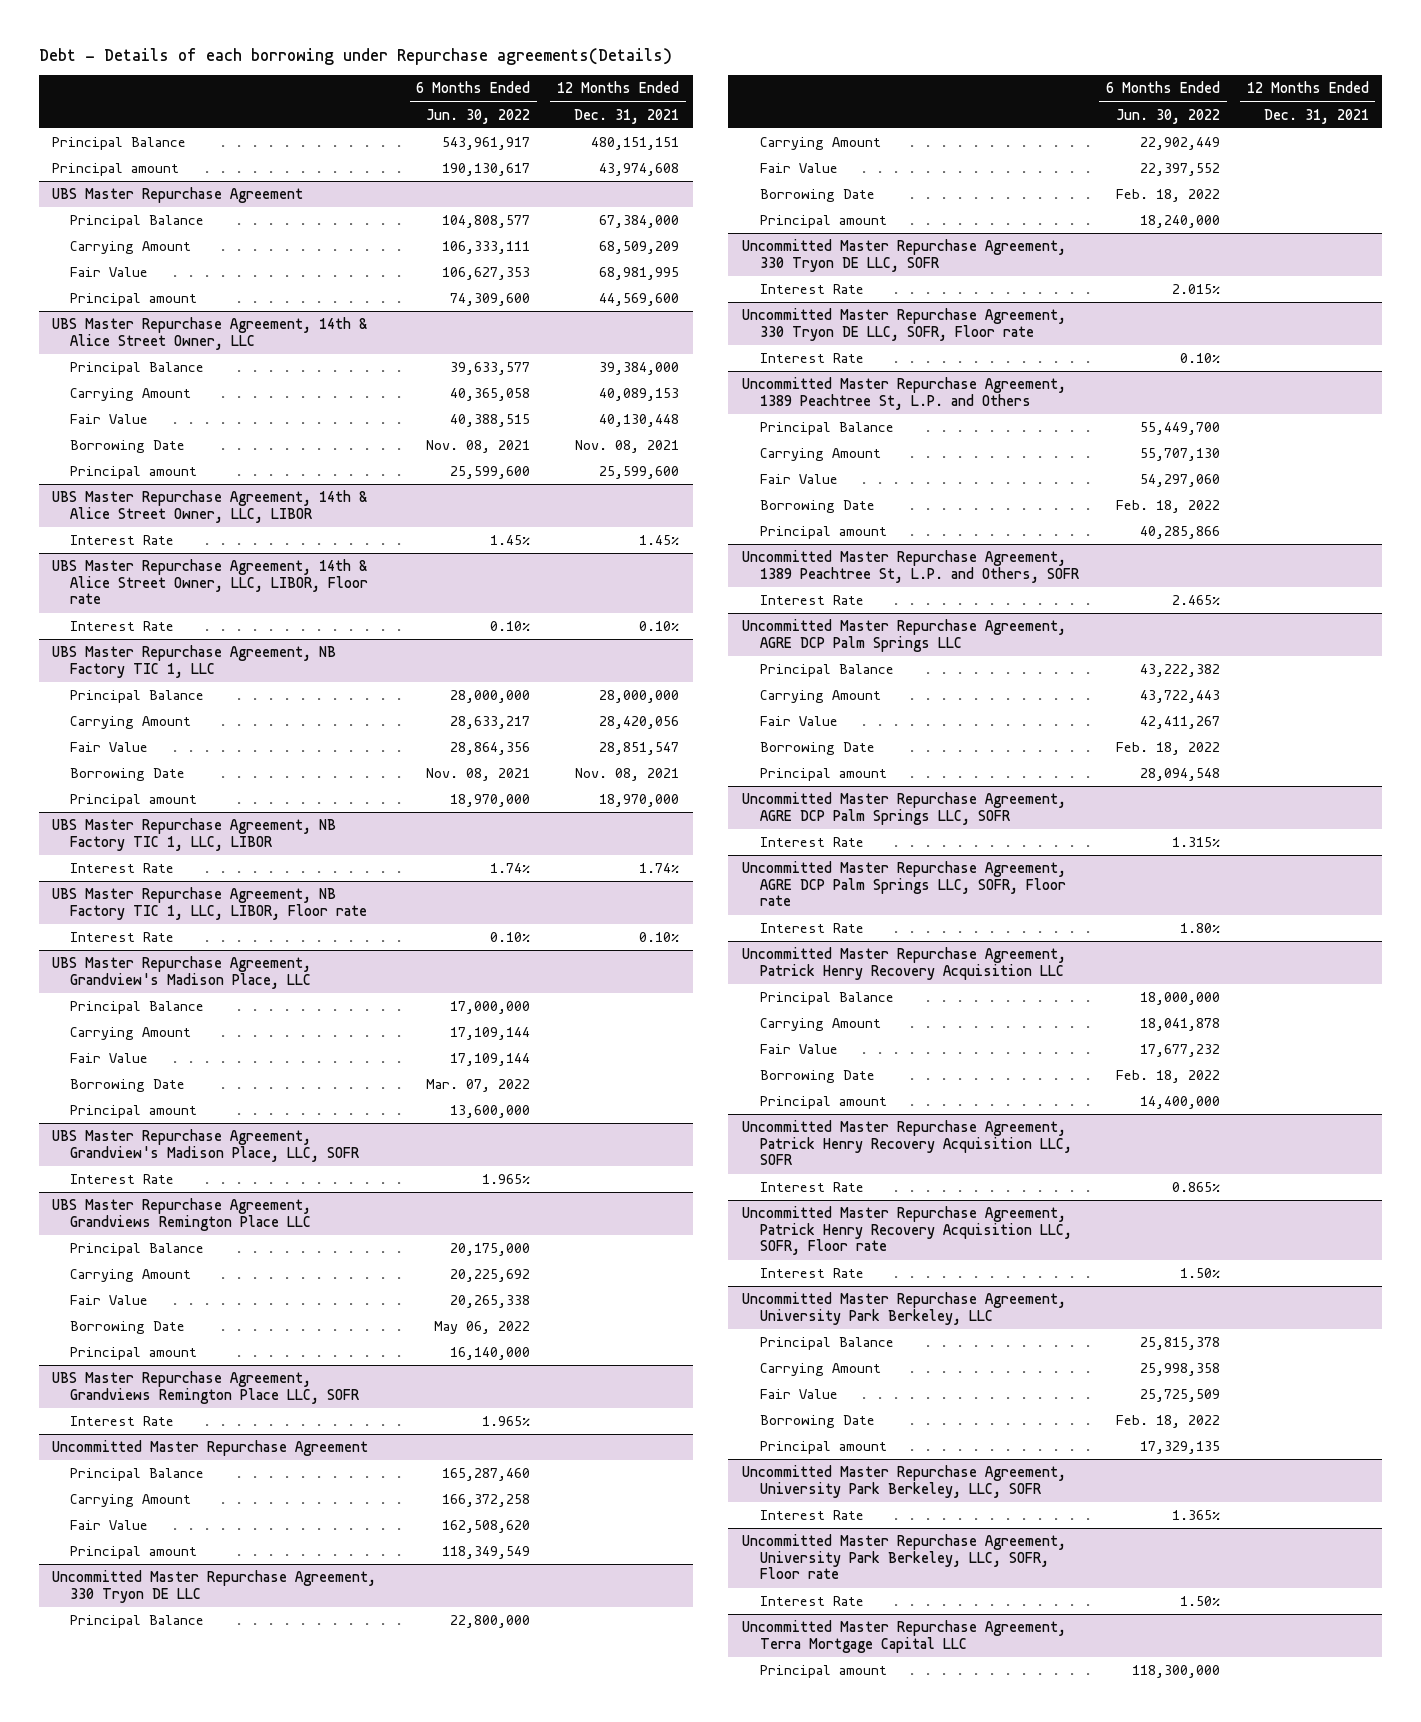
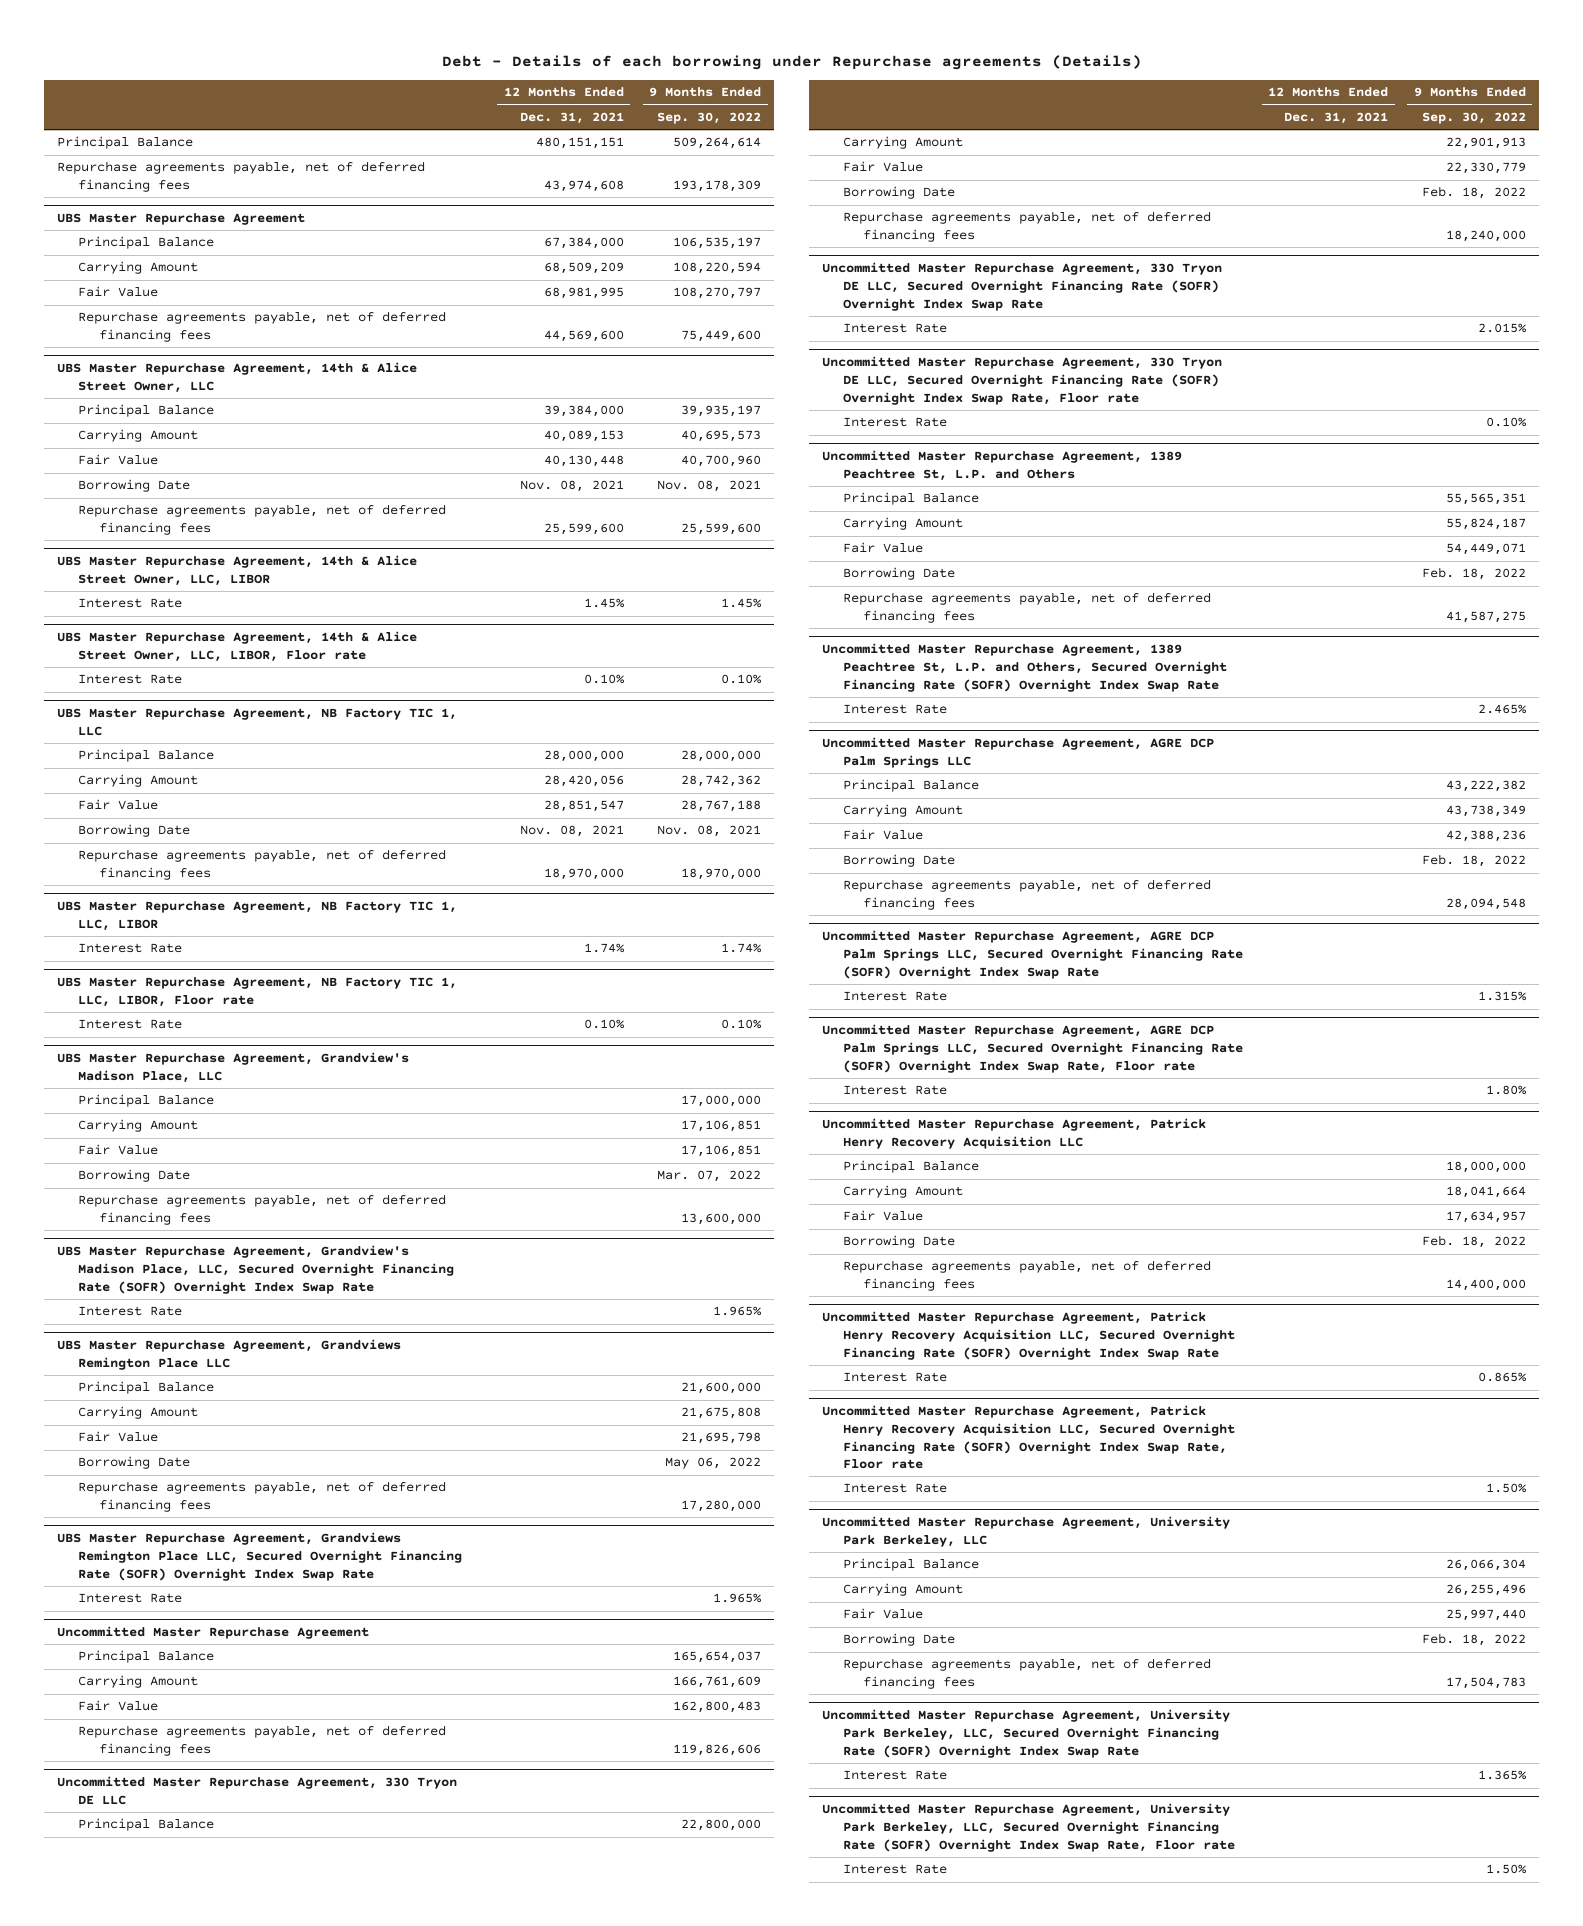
- Debt - Details of each borrowing under Repurchase agreements(Details)
+ Debt - Details of each borrowing under Repurchase agreements (Details)
- | 6 Months Ended Jun. 30, 2022 | 12 Months Ended Dec. 31, 2021
+ | 12 Months Ended Dec. 31, 2021 | 9 Months Ended Sep. 30, 2022
- Principal amount | 190,130,617 | 43,974,608
+ Repurchase agreements payable, net of deferred financing fees | 43,974,608 | 193,178,309
@ UBS Master Repurchase Agreement
- Principal amount | 74,309,600 | 44,569,600
+ Repurchase agreements payable, net of deferred financing fees | 44,569,600 | 75,449,600
@ UBS Master Repurchase Agreement, 14th & Alice Street Owner, LLC
- Principal amount | 25,599,600 | 25,599,600
+ Repurchase agreements payable, net of deferred financing fees | 25,599,600 | 25,599,600
@ UBS Master Repurchase Agreement, NB Factory TIC 1, LLC
- Principal amount | 18,970,000 | 18,970,000
+ Repurchase agreements payable, net of deferred financing fees | 18,970,000 | 18,970,000
@ UBS Master Repurchase Agreement, Grandview's Madison Place, LLC
- Principal amount | 13,600,000 |
- UBS Master Repurchase Agreement, Grandview's Madison Place, LLC, SOFR
@ UBS Master Repurchase Agreement, Grandview's Madison Place, LLC
+ Repurchase agreements payable, net of deferred financing fees | | 13,600,000
+ UBS Master Repurchase Agreement, Grandview's Madison Place, LLC, Secured Overnight Financing Rate (SOFR) Overnight Index Swap Rate
@ UBS Master Repurchase Agreement, Grandviews Remington Place LLC
- Principal amount | 16,140,000 |
- UBS Master Repurchase Agreement, Grandviews Remington Place LLC, SOFR
@ UBS Master Repurchase Agreement, Grandviews Remington Place LLC
+ Repurchase agreements payable, net of deferred financing fees | | 17,280,000
+ UBS Master Repurchase Agreement, Grandviews Remington Place LLC, Secured Overnight Financing Rate (SOFR) Overnight Index Swap Rate
@ Uncommitted Master Repurchase Agreement
- Principal amount | 118,349,549 |
+ Repurchase agreements payable, net of deferred financing fees | | 119,826,606
@ Uncommitted Master Repurchase Agreement, 330 Tryon DE LLC
- Principal amount | 18,240,000 |
- Uncommitted Master Repurchase Agreement, 330 Tryon DE LLC, SOFR
@ Uncommitted Master Repurchase Agreement, 330 Tryon DE LLC
+ Repurchase agreements payable, net of deferred financing fees | | 18,240,000
+ Uncommitted Master Repurchase Agreement, 330 Tryon DE LLC, Secured Overnight Financing Rate (SOFR) Overnight Index Swap Rate
- Uncommitted Master Repurchase Agreement, 330 Tryon DE LLC, SOFR, Floor rate
+ Uncommitted Master Repurchase Agreement, 330 Tryon DE LLC, Secured Overnight Financing Rate (SOFR) Overnight Index Swap Rate, Floor rate
@ Uncommitted Master Repurchase Agreement, 1389 Peachtree St, L.P. and Others
- Principal amount | 40,285,866 |
- Uncommitted Master Repurchase Agreement, 1389 Peachtree St, L.P. and Others, SOFR
@ Uncommitted Master Repurchase Agreement, 1389 Peachtree St, L.P. and Others
+ Repurchase agreements payable, net of deferred financing fees | | 41,587,275
+ Uncommitted Master Repurchase Agreement, 1389 Peachtree St, L.P. and Others, Secured Overnight Financing Rate (SOFR) Overnight Index Swap Rate
@ Uncommitted Master Repurchase Agreement, AGRE DCP Palm Springs LLC
- Principal amount | 28,094,548 |
- Uncommitted Master Repurchase Agreement, AGRE DCP Palm Springs LLC, SOFR
@ Uncommitted Master Repurchase Agreement, AGRE DCP Palm Springs LLC
+ Repurchase agreements payable, net of deferred financing fees | | 28,094,548
+ Uncommitted Master Repurchase Agreement, AGRE DCP Palm Springs LLC, Secured Overnight Financing Rate (SOFR) Overnight Index Swap Rate
- Uncommitted Master Repurchase Agreement, AGRE DCP Palm Springs LLC, SOFR, Floor rate
+ Uncommitted Master Repurchase Agreement, AGRE DCP Palm Springs LLC, Secured Overnight Financing Rate (SOFR) Overnight Index Swap Rate, Floor rate
@ Uncommitted Master Repurchase Agreement, Patrick Henry Recovery Acquisition LLC
- Principal amount | 14,400,000 |
- Uncommitted Master Repurchase Agreement, Patrick Henry Recovery Acquisition LLC, SOFR
@ Uncommitted Master Repurchase Agreement, Patrick Henry Recovery Acquisition LLC
+ Repurchase agreements payable, net of deferred financing fees | | 14,400,000
+ Uncommitted Master Repurchase Agreement, Patrick Henry Recovery Acquisition LLC, Secured Overnight Financing Rate (SOFR) Overnight Index Swap Rate
- Uncommitted Master Repurchase Agreement, Patrick Henry Recovery Acquisition LLC, SOFR, Floor rate
+ Uncommitted Master Repurchase Agreement, Patrick Henry Recovery Acquisition LLC, Secured Overnight Financing Rate (SOFR) Overnight Index Swap Rate, Floor rate
@ Uncommitted Master Repurchase Agreement, University Park Berkeley, LLC
- Principal amount | 17,329,135 |
- Uncommitted Master Repurchase Agreement, University Park Berkeley, LLC, SOFR
@ Uncommitted Master Repurchase Agreement, University Park Berkeley, LLC
+ Repurchase agreements payable, net of deferred financing fees | | 17,504,783
+ Uncommitted Master Repurchase Agreement, University Park Berkeley, LLC, Secured Overnight Financing Rate (SOFR) Overnight Index Swap Rate
- Uncommitted Master Repurchase Agreement, University Park Berkeley, LLC, SOFR, Floor rate
+ Uncommitted Master Repurchase Agreement, University Park Berkeley, LLC, Secured Overnight Financing Rate (SOFR) Overnight Index Swap Rate, Floor rate
- Uncommitted Master Repurchase Agreement, Terra Mortgage Capital LLC
- Principal amount | 118,300,000 |

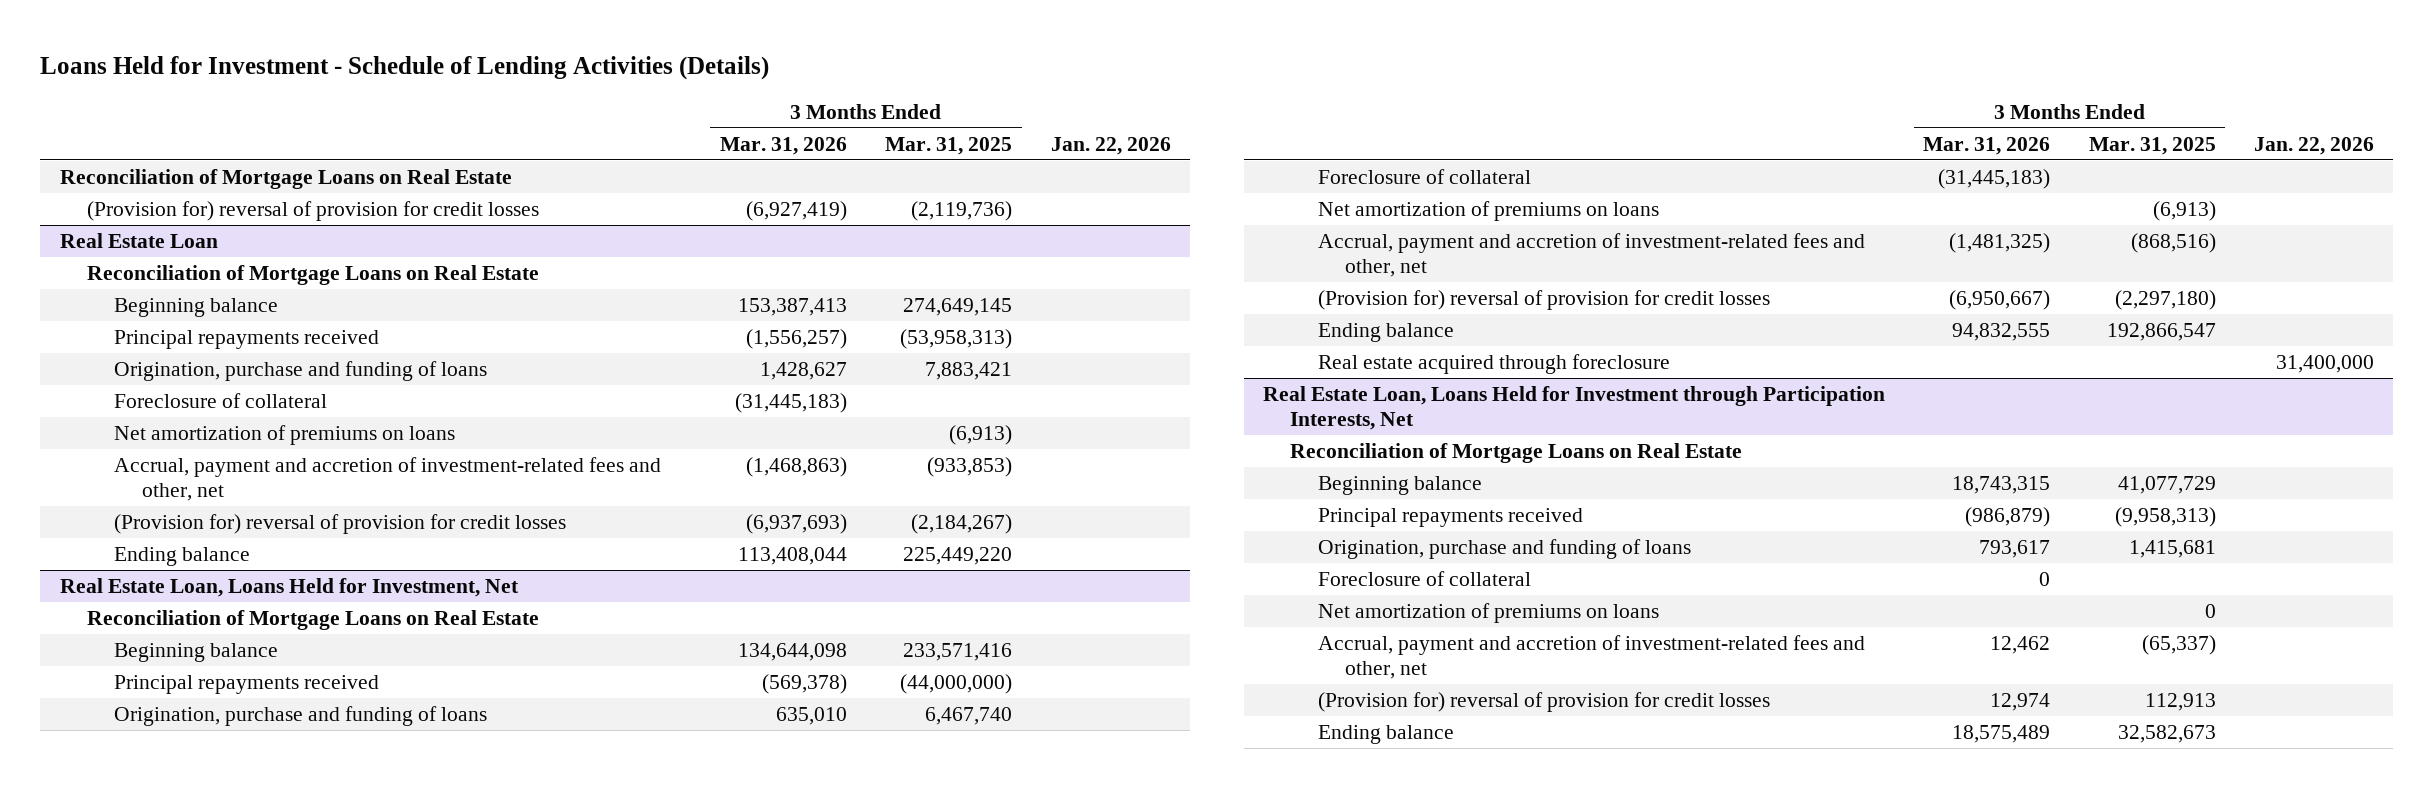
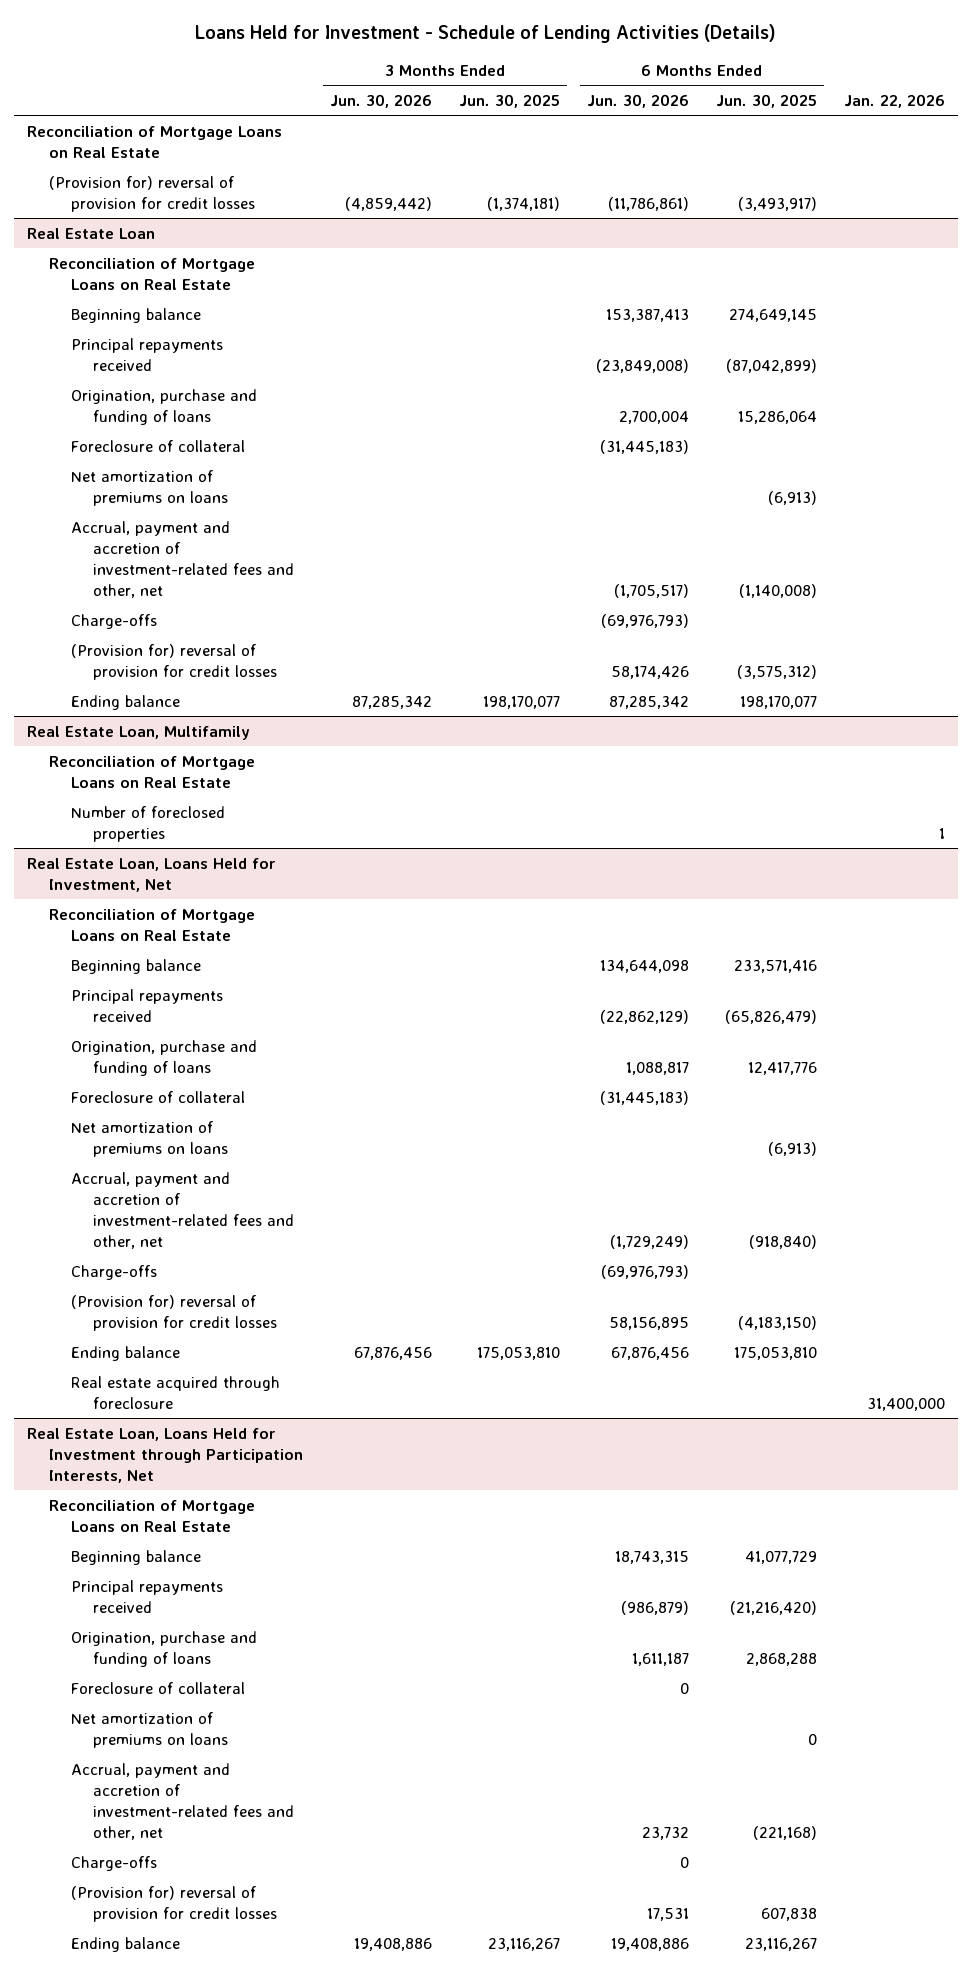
- | 3 Months Ended Mar. 31, 2026 | 3 Months Ended Mar. 31, 2025 | Jan. 22, 2026
+ | 3 Months Ended Jun. 30, 2026 | 3 Months Ended Jun. 30, 2025 | 6 Months Ended Jun. 30, 2026 | 6 Months Ended Jun. 30, 2025 | Jan. 22, 2026
@ Real Estate Loan
+ Charge-offs | | | (69,976,793) | |
+ Real Estate Loan, Multifamily
+ Reconciliation of Mortgage Loans on Real Estate
+ Number of foreclosed properties | | | | | 1
@ Real Estate Loan, Loans Held for Investment, Net
+ Charge-offs | | | (69,976,793) | |
@ Real Estate Loan, Loans Held for Investment through Participation Interests, Net
+ Charge-offs | | | 0 | |

